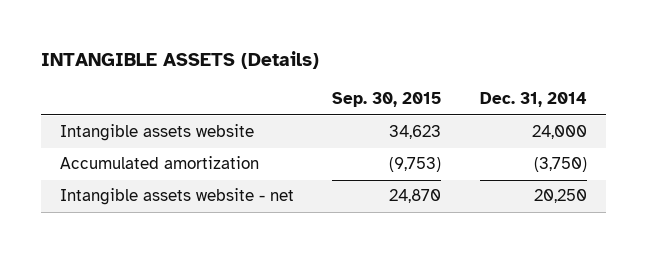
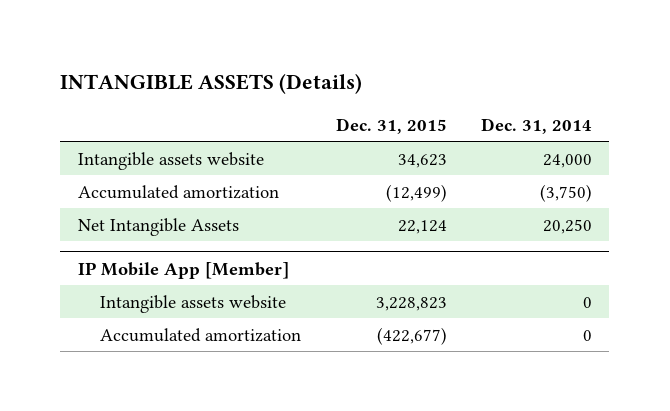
- | Sep. 30, 2015 | Dec. 31, 2014
+ | Dec. 31, 2015 | Dec. 31, 2014
- Intangible assets website - net | 24,870 | 20,250
+ Net Intangible Assets | 22,124 | 20,250
+ IP Mobile App [Member]
+ Intangible assets website | 3,228,823 | 0
+ Accumulated amortization | (422,677) | 0

